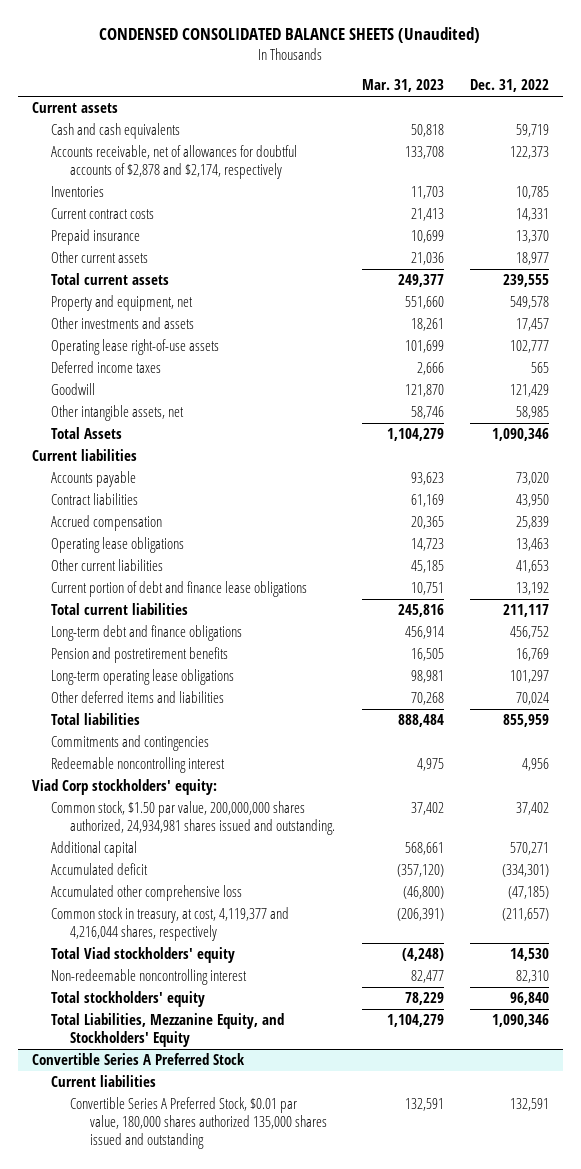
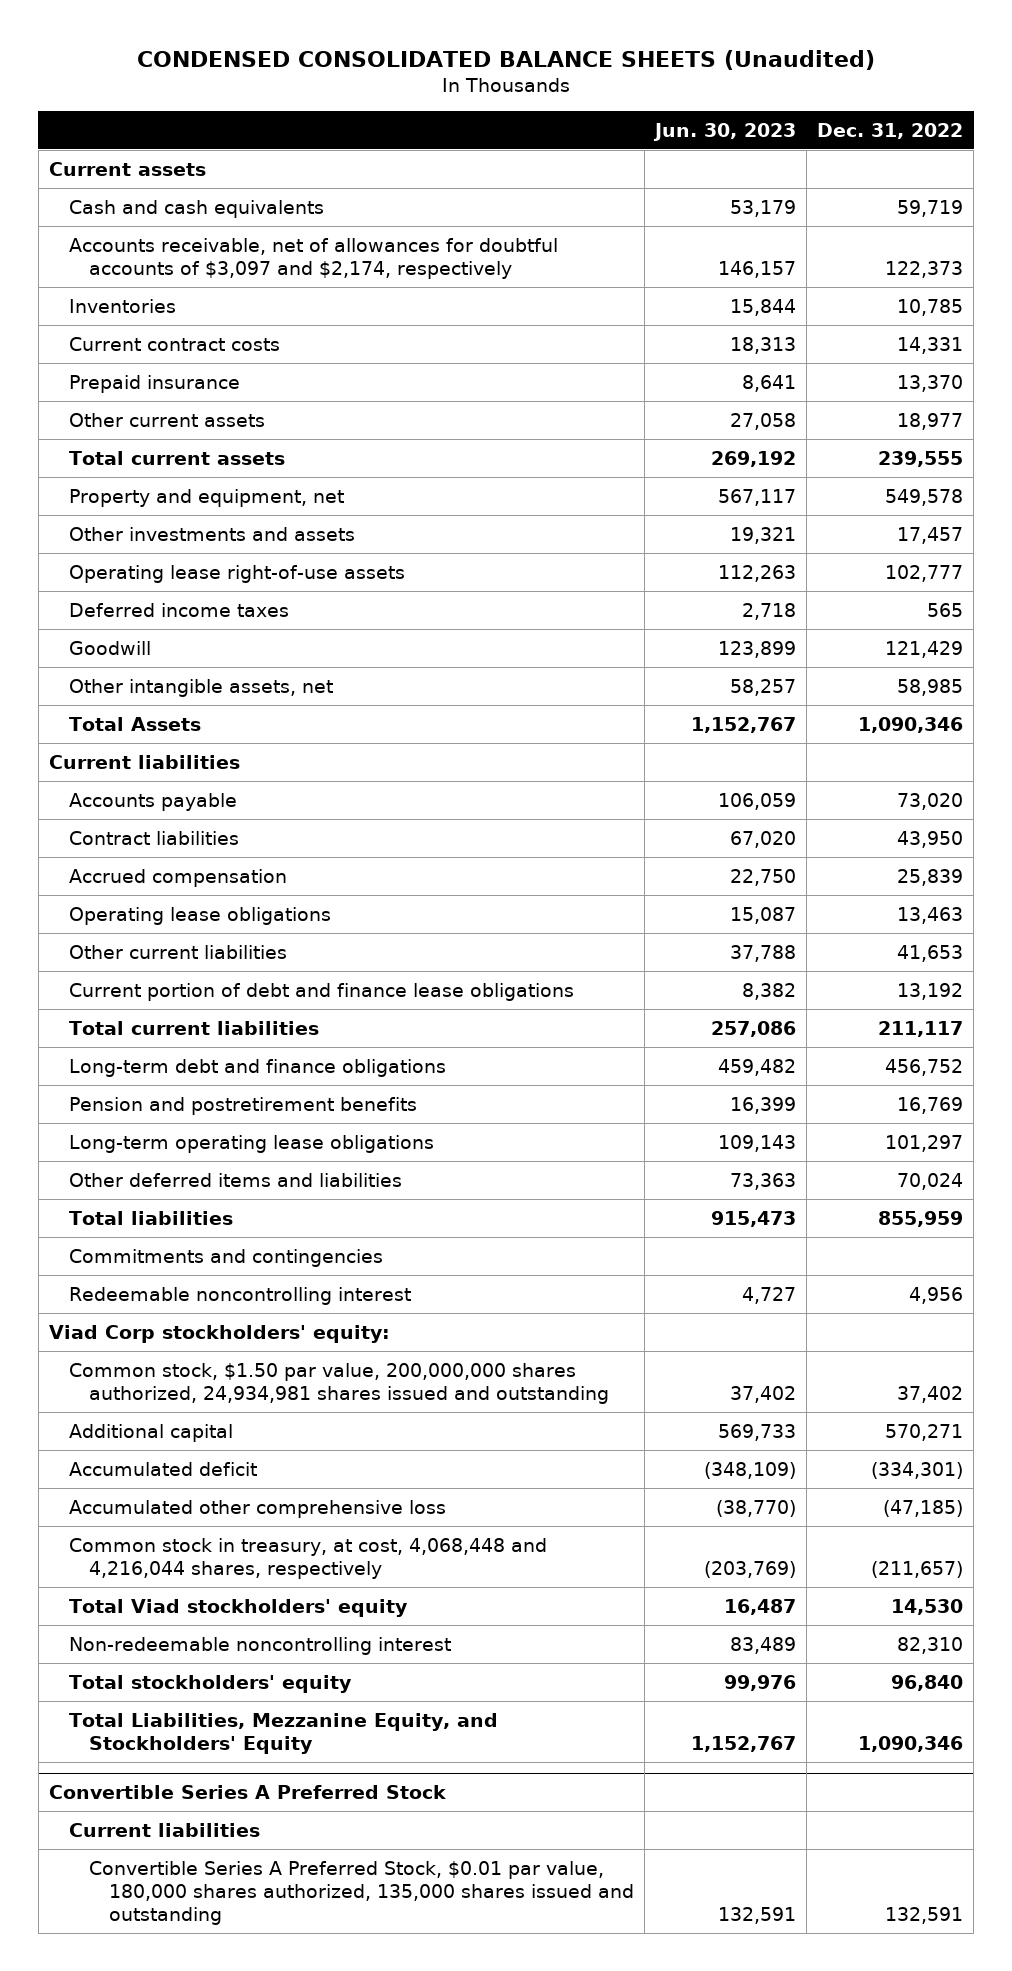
- | Mar. 31, 2023 | Dec. 31, 2022
+ | Jun. 30, 2023 | Dec. 31, 2022
- Accounts receivable, net of allowances for doubtful accounts of $2,878 and $2,174, respectively | 133,708 | 122,373
+ Accounts receivable, net of allowances for doubtful accounts of $3,097 and $2,174, respectively | 146,157 | 122,373
- Common stock, $1.50 par value, 200,000,000 shares authorized, 24,934,981 shares issued and outstanding. | 37,402 | 37,402
+ Common stock, $1.50 par value, 200,000,000 shares authorized, 24,934,981 shares issued and outstanding | 37,402 | 37,402
- Common stock in treasury, at cost, 4,119,377 and 4,216,044 shares, respectively | (206,391) | (211,657)
+ Common stock in treasury, at cost, 4,068,448 and 4,216,044 shares, respectively | (203,769) | (211,657)
@ Convertible Series A Preferred Stock
- Convertible Series A Preferred Stock, $0.01 par value, 180,000 shares authorized 135,000 shares issued and outstanding | 132,591 | 132,591
+ Convertible Series A Preferred Stock, $0.01 par value, 180,000 shares authorized, 135,000 shares issued and outstanding | 132,591 | 132,591

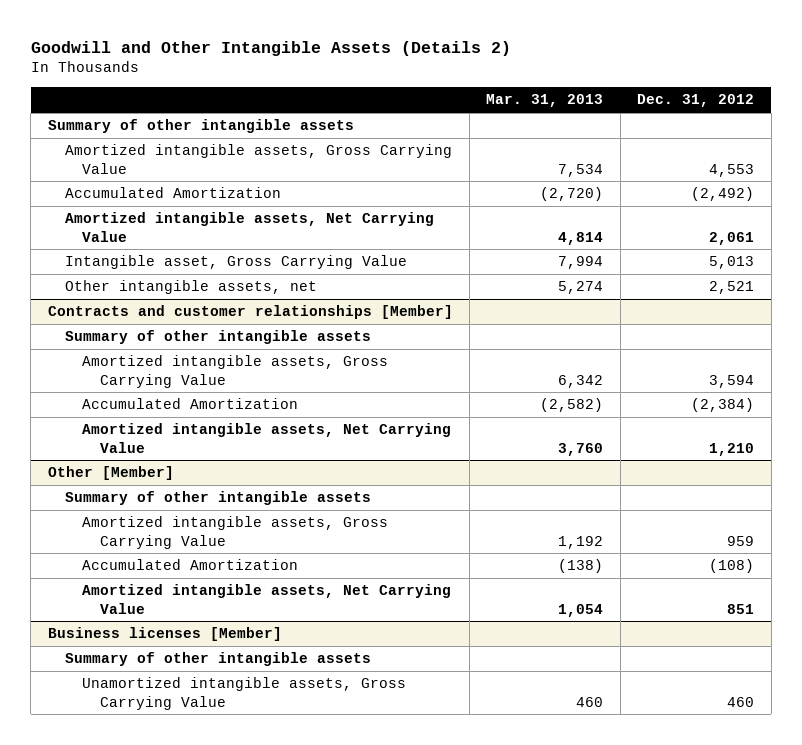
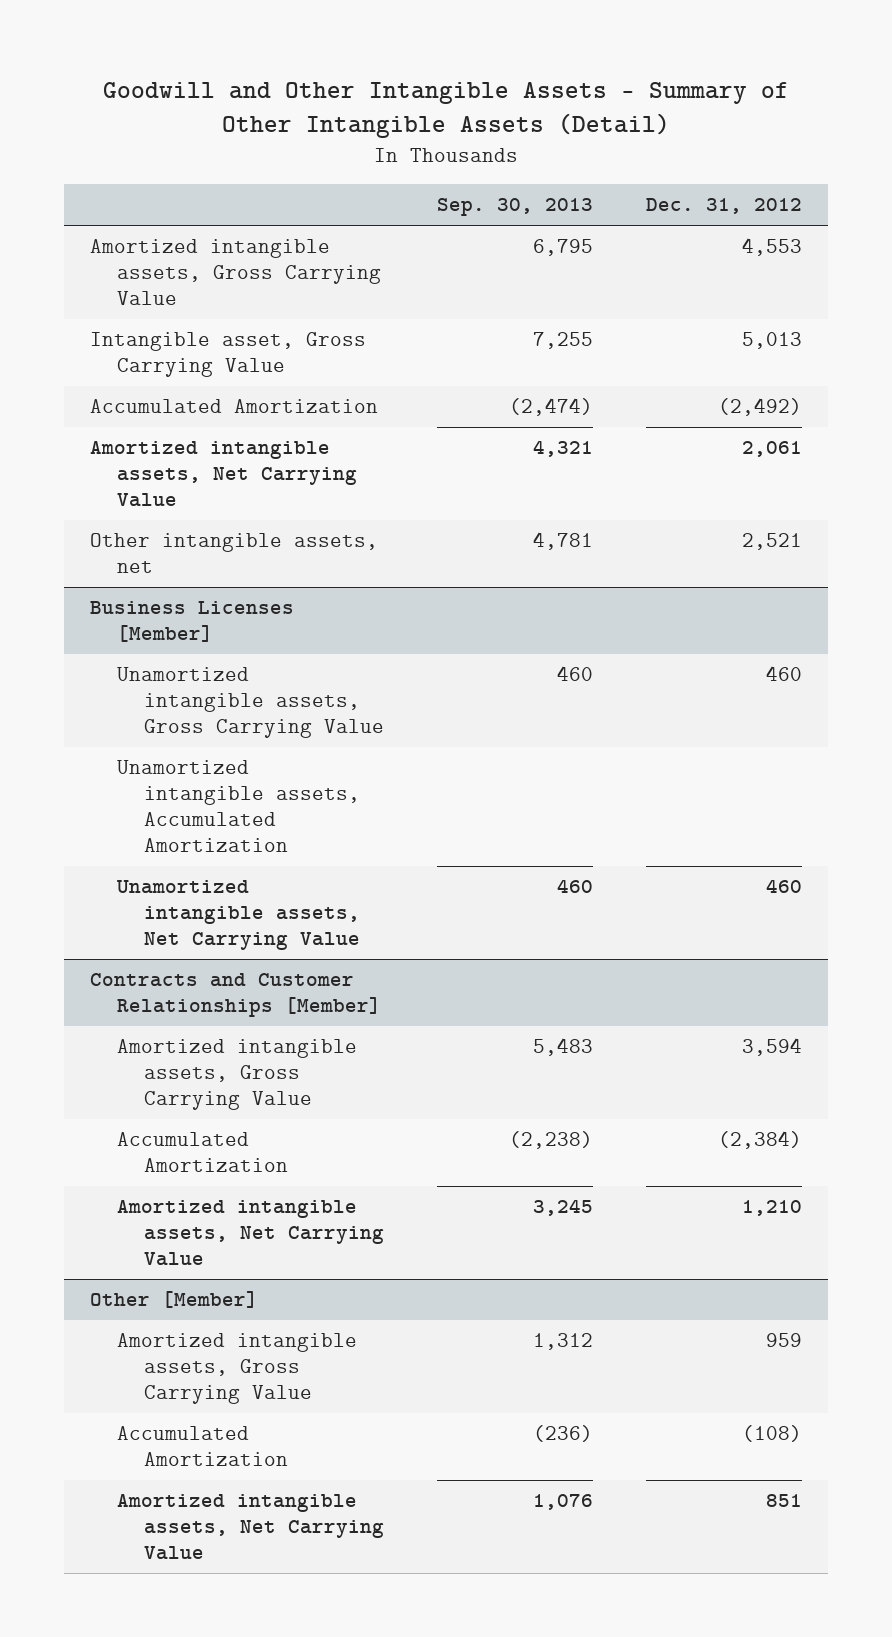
- Goodwill and Other Intangible Assets (Details 2)
+ Goodwill and Other Intangible Assets - Summary of Other Intangible Assets (Detail)
- | Mar. 31, 2013 | Dec. 31, 2012
+ | Sep. 30, 2013 | Dec. 31, 2012
- Summary of other intangible assets
moved up: Intangible asset, Gross Carrying Value | 7,255 | 5,013
- Contracts and customer relationships [Member]
- Summary of other intangible assets
+ Business Licenses [Member]
+ Unamortized intangible assets, Gross Carrying Value | 460 | 460
+ Unamortized intangible assets, Accumulated Amortization
+ Unamortized intangible assets, Net Carrying Value | 460 | 460
+ Contracts and Customer Relationships [Member]
@ Other [Member]
- Summary of other intangible assets
- Business licenses [Member]
- Summary of other intangible assets
- Unamortized intangible assets, Gross Carrying Value | 460 | 460

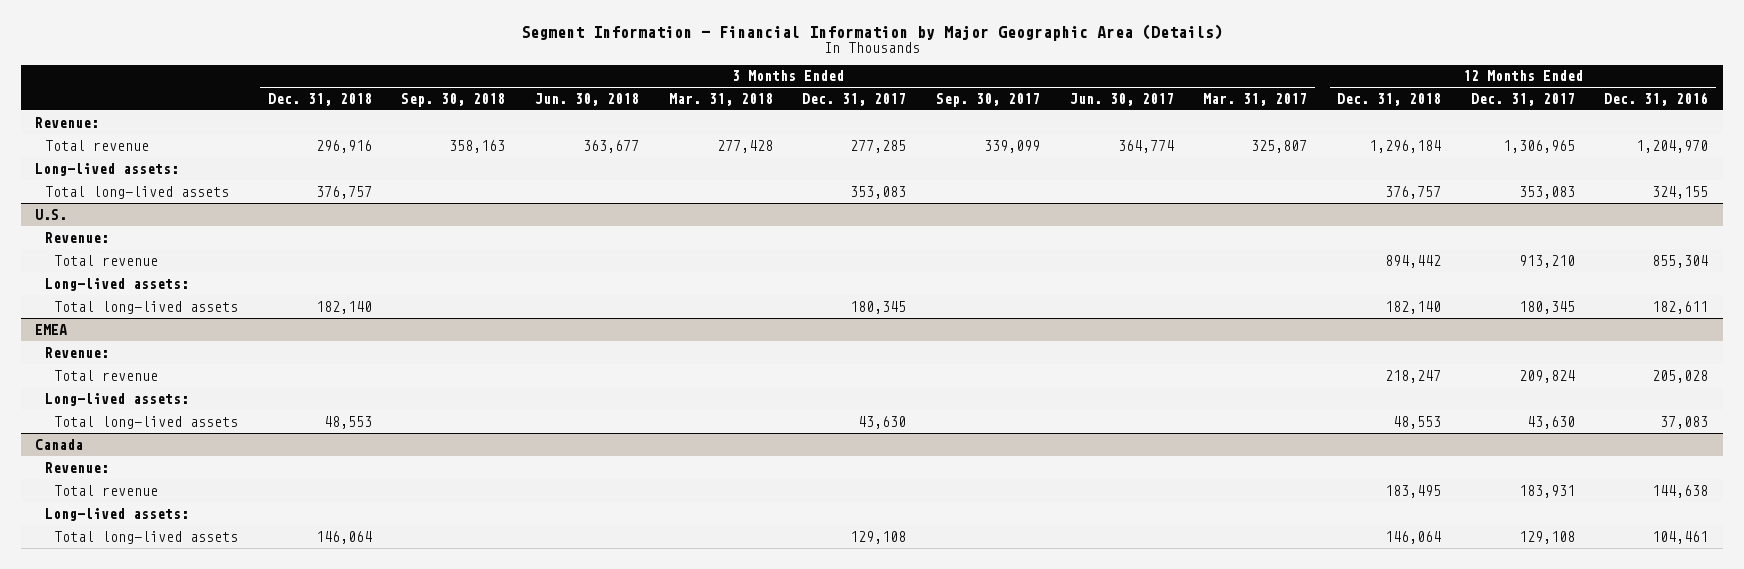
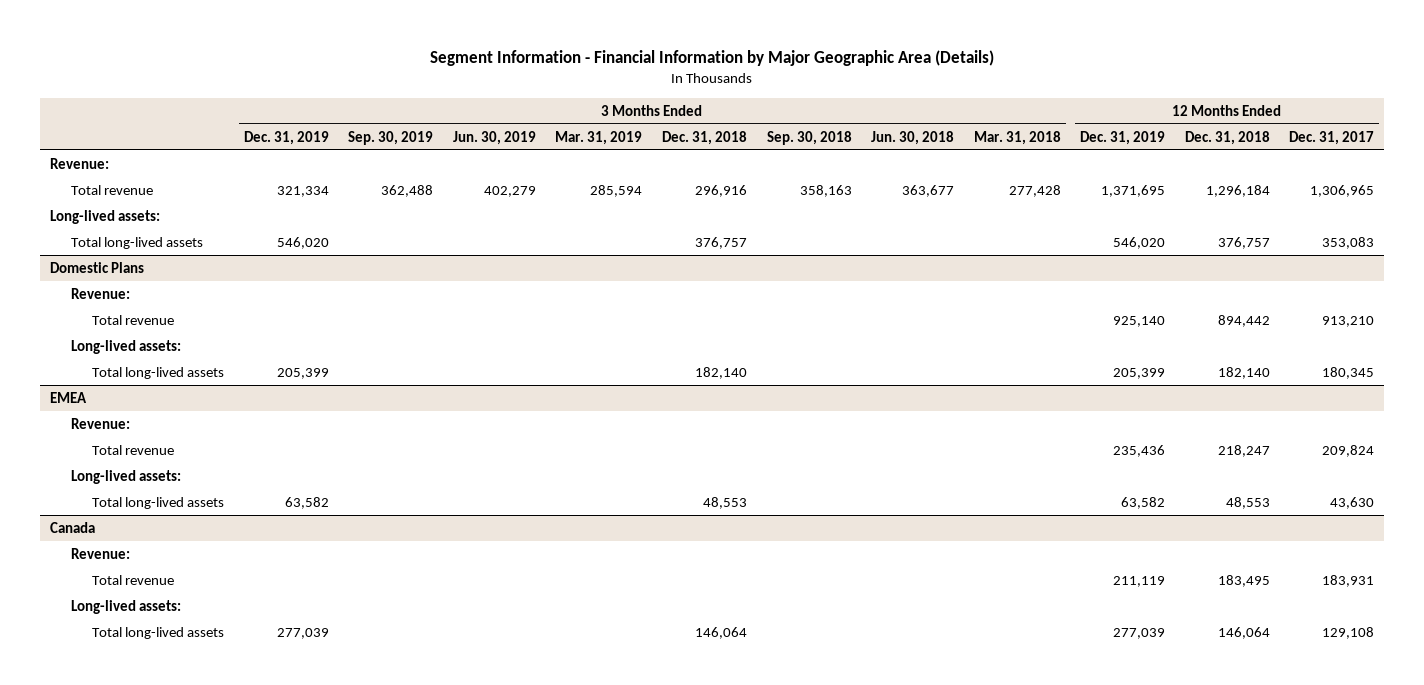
- | 3 Months Ended Dec. 31, 2018 | 3 Months Ended Sep. 30, 2018 | 3 Months Ended Jun. 30, 2018 | 3 Months Ended Mar. 31, 2018 | 3 Months Ended Dec. 31, 2017 | 3 Months Ended Sep. 30, 2017 | 3 Months Ended Jun. 30, 2017 | 3 Months Ended Mar. 31, 2017 | 12 Months Ended Dec. 31, 2018 | 12 Months Ended Dec. 31, 2017 | 12 Months Ended Dec. 31, 2016
+ | 3 Months Ended Dec. 31, 2019 | 3 Months Ended Sep. 30, 2019 | 3 Months Ended Jun. 30, 2019 | 3 Months Ended Mar. 31, 2019 | 3 Months Ended Dec. 31, 2018 | 3 Months Ended Sep. 30, 2018 | 3 Months Ended Jun. 30, 2018 | 3 Months Ended Mar. 31, 2018 | 12 Months Ended Dec. 31, 2019 | 12 Months Ended Dec. 31, 2018 | 12 Months Ended Dec. 31, 2017
- U.S.
+ Domestic Plans

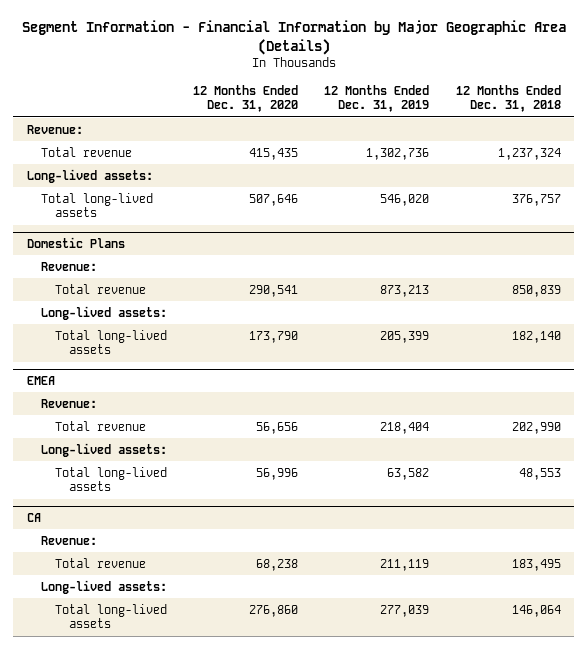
- | 3 Months Ended Dec. 31, 2019 | 3 Months Ended Sep. 30, 2019 | 3 Months Ended Jun. 30, 2019 | 3 Months Ended Mar. 31, 2019 | 3 Months Ended Dec. 31, 2018 | 3 Months Ended Sep. 30, 2018 | 3 Months Ended Jun. 30, 2018 | 3 Months Ended Mar. 31, 2018 | 12 Months Ended Dec. 31, 2019 | 12 Months Ended Dec. 31, 2018 | 12 Months Ended Dec. 31, 2017
+ | 12 Months Ended Dec. 31, 2020 | 12 Months Ended Dec. 31, 2019 | 12 Months Ended Dec. 31, 2018
- Total revenue | 321,334 | 362,488 | 402,279 | 285,594 | 296,916 | 358,163 | 363,677 | 277,428 | 1,371,695 | 1,296,184 | 1,306,965
+ Total revenue | 415,435 | 1,302,736 | 1,237,324
@ Domestic Plans
- Total revenue | | | | | | | | | 925,140 | 894,442 | 913,210
+ Total revenue | 290,541 | 873,213 | 850,839
@ EMEA
- Total revenue | | | | | | | | | 235,436 | 218,247 | 209,824
+ Total revenue | 56,656 | 218,404 | 202,990
- Canada
+ CA

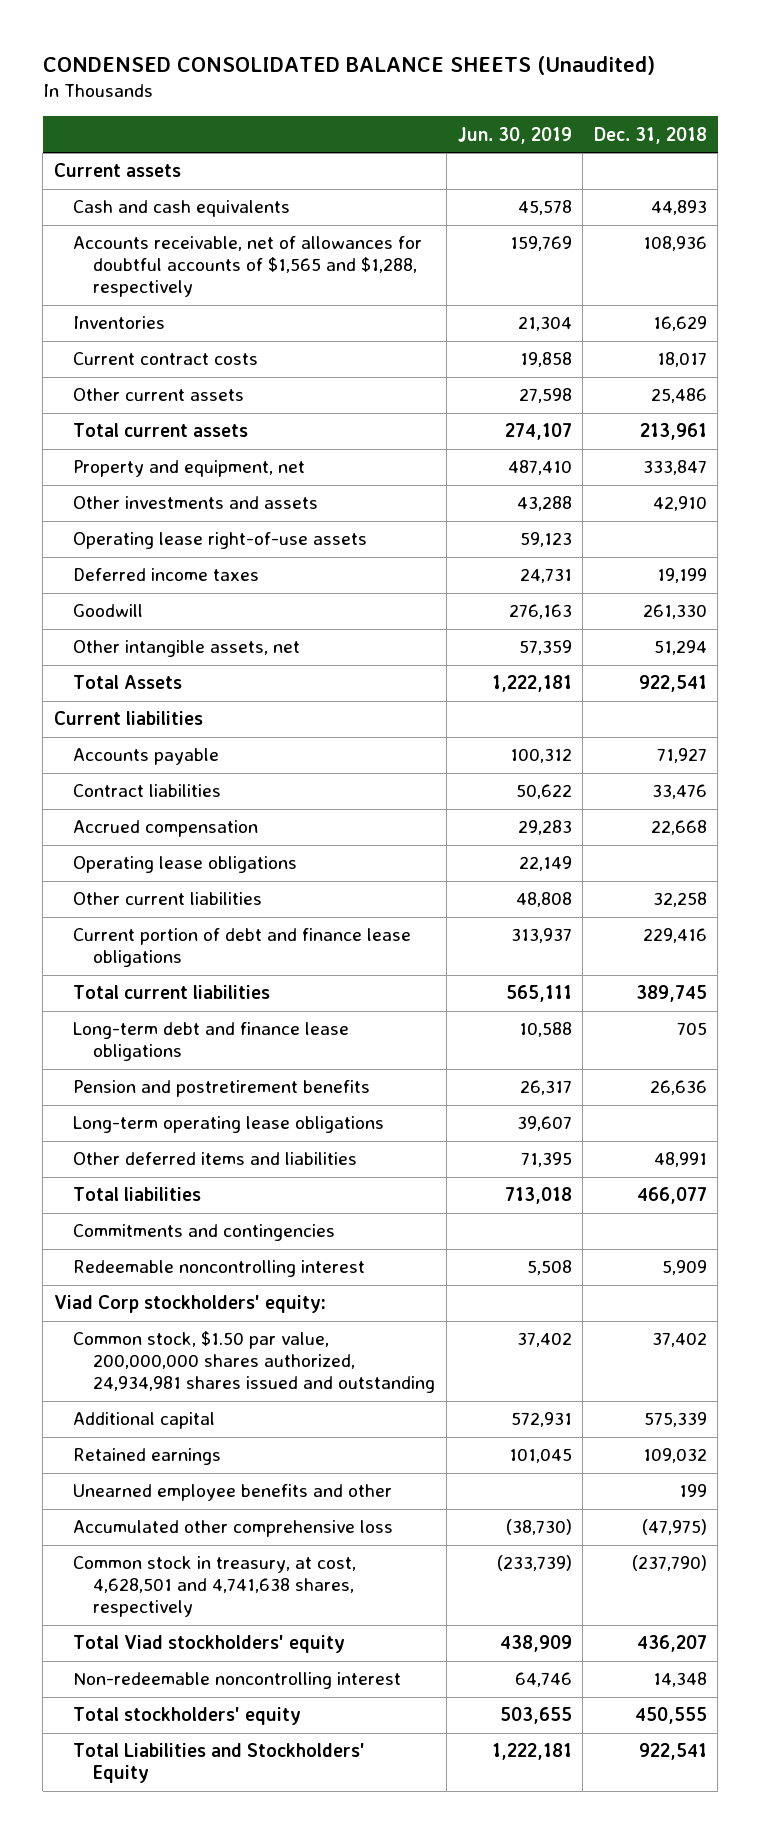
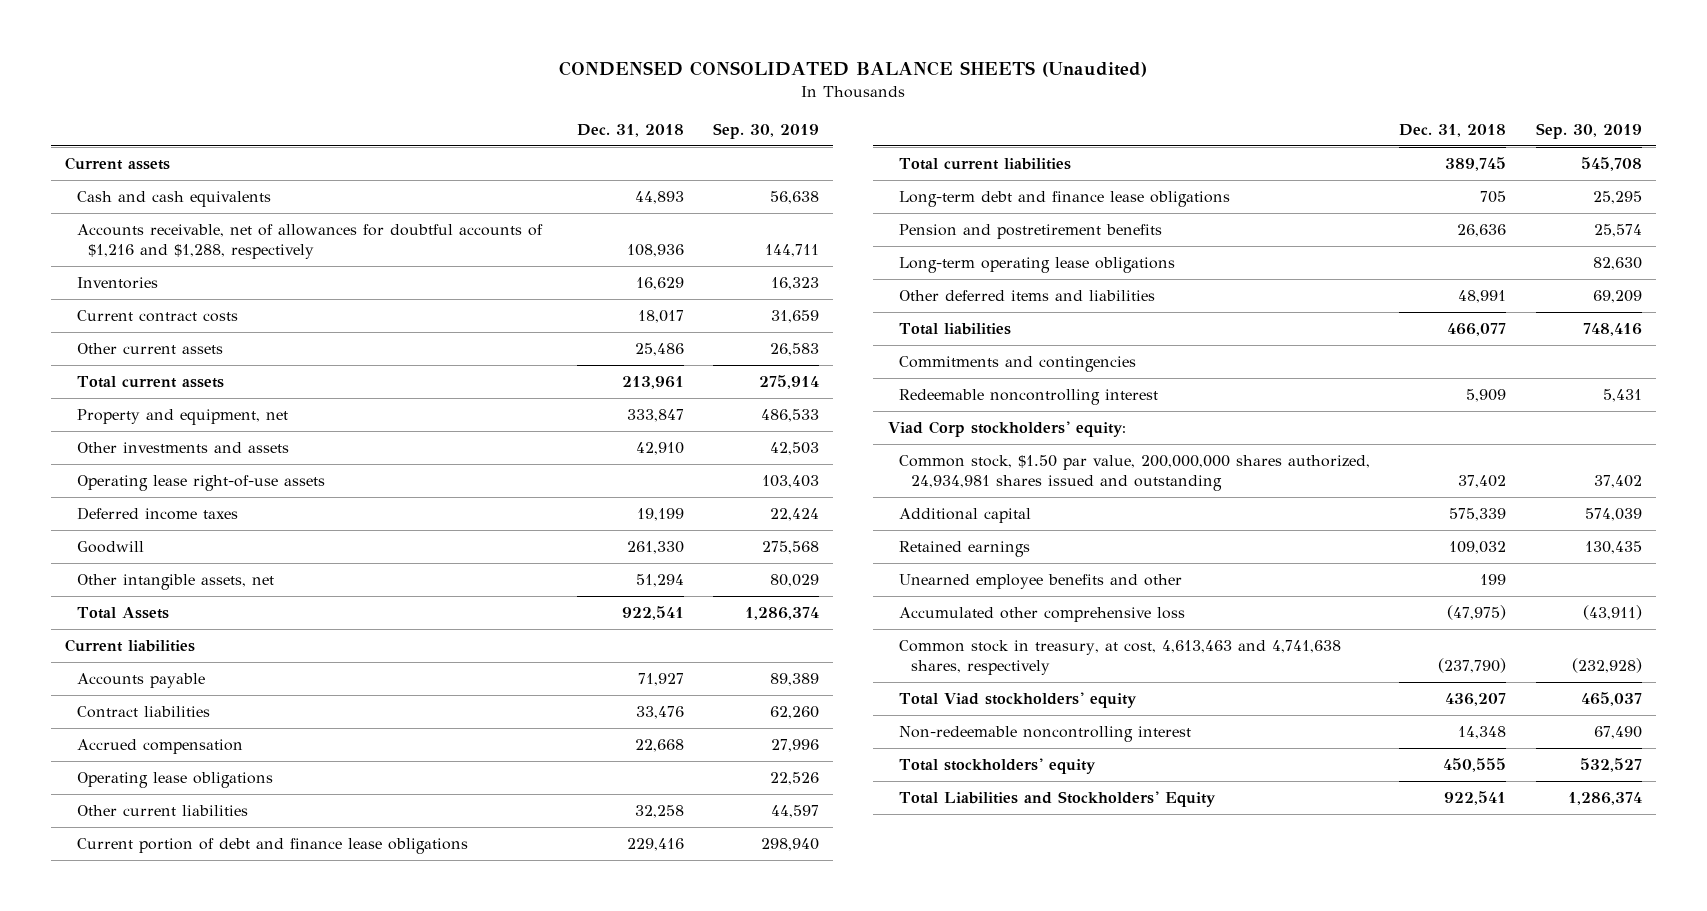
- | Jun. 30, 2019 | Dec. 31, 2018
+ | Dec. 31, 2018 | Sep. 30, 2019
- Accounts receivable, net of allowances for doubtful accounts of $1,565 and $1,288, respectively | 159,769 | 108,936
+ Accounts receivable, net of allowances for doubtful accounts of $1,216 and $1,288, respectively | 108,936 | 144,711
- Common stock in treasury, at cost, 4,628,501 and 4,741,638 shares, respectively | (233,739) | (237,790)
+ Common stock in treasury, at cost, 4,613,463 and 4,741,638 shares, respectively | (237,790) | (232,928)

